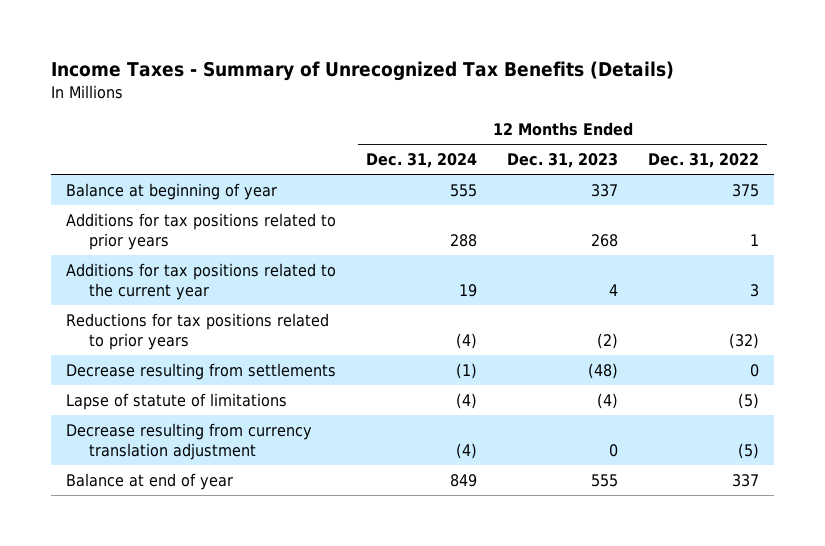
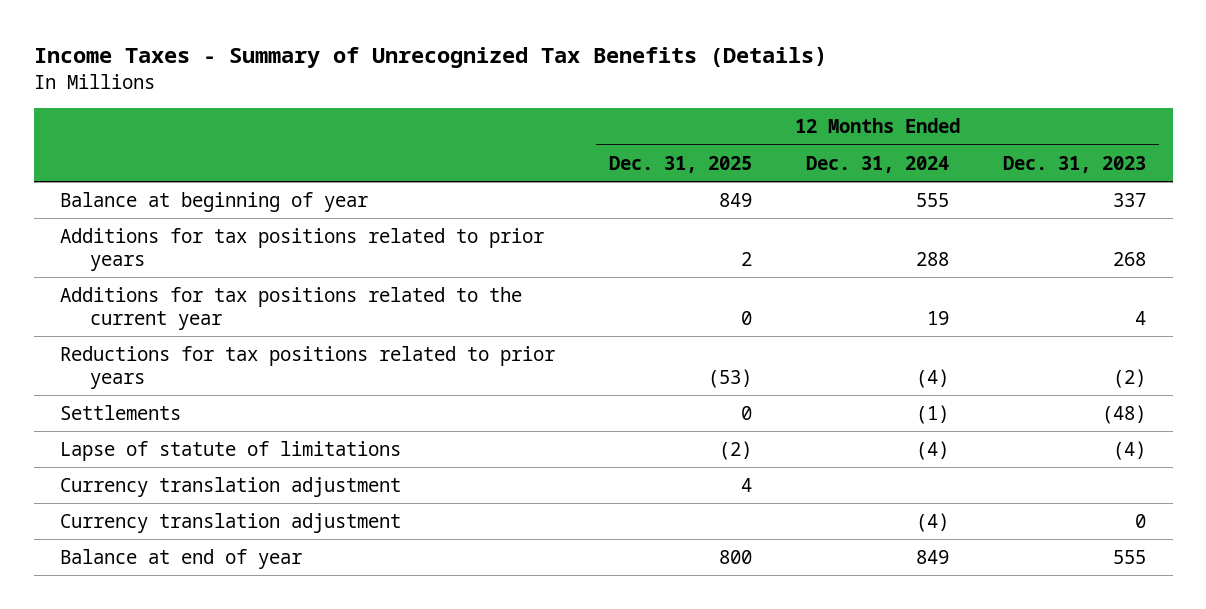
- | 12 Months Ended Dec. 31, 2024 | 12 Months Ended Dec. 31, 2023 | 12 Months Ended Dec. 31, 2022
+ | 12 Months Ended Dec. 31, 2025 | 12 Months Ended Dec. 31, 2024 | 12 Months Ended Dec. 31, 2023
- Decrease resulting from settlements | (1) | (48) | 0
+ Settlements | 0 | (1) | (48)
- Decrease resulting from currency translation adjustment | (4) | 0 | (5)
+ Currency translation adjustment | 4 | |
+ Currency translation adjustment | | (4) | 0

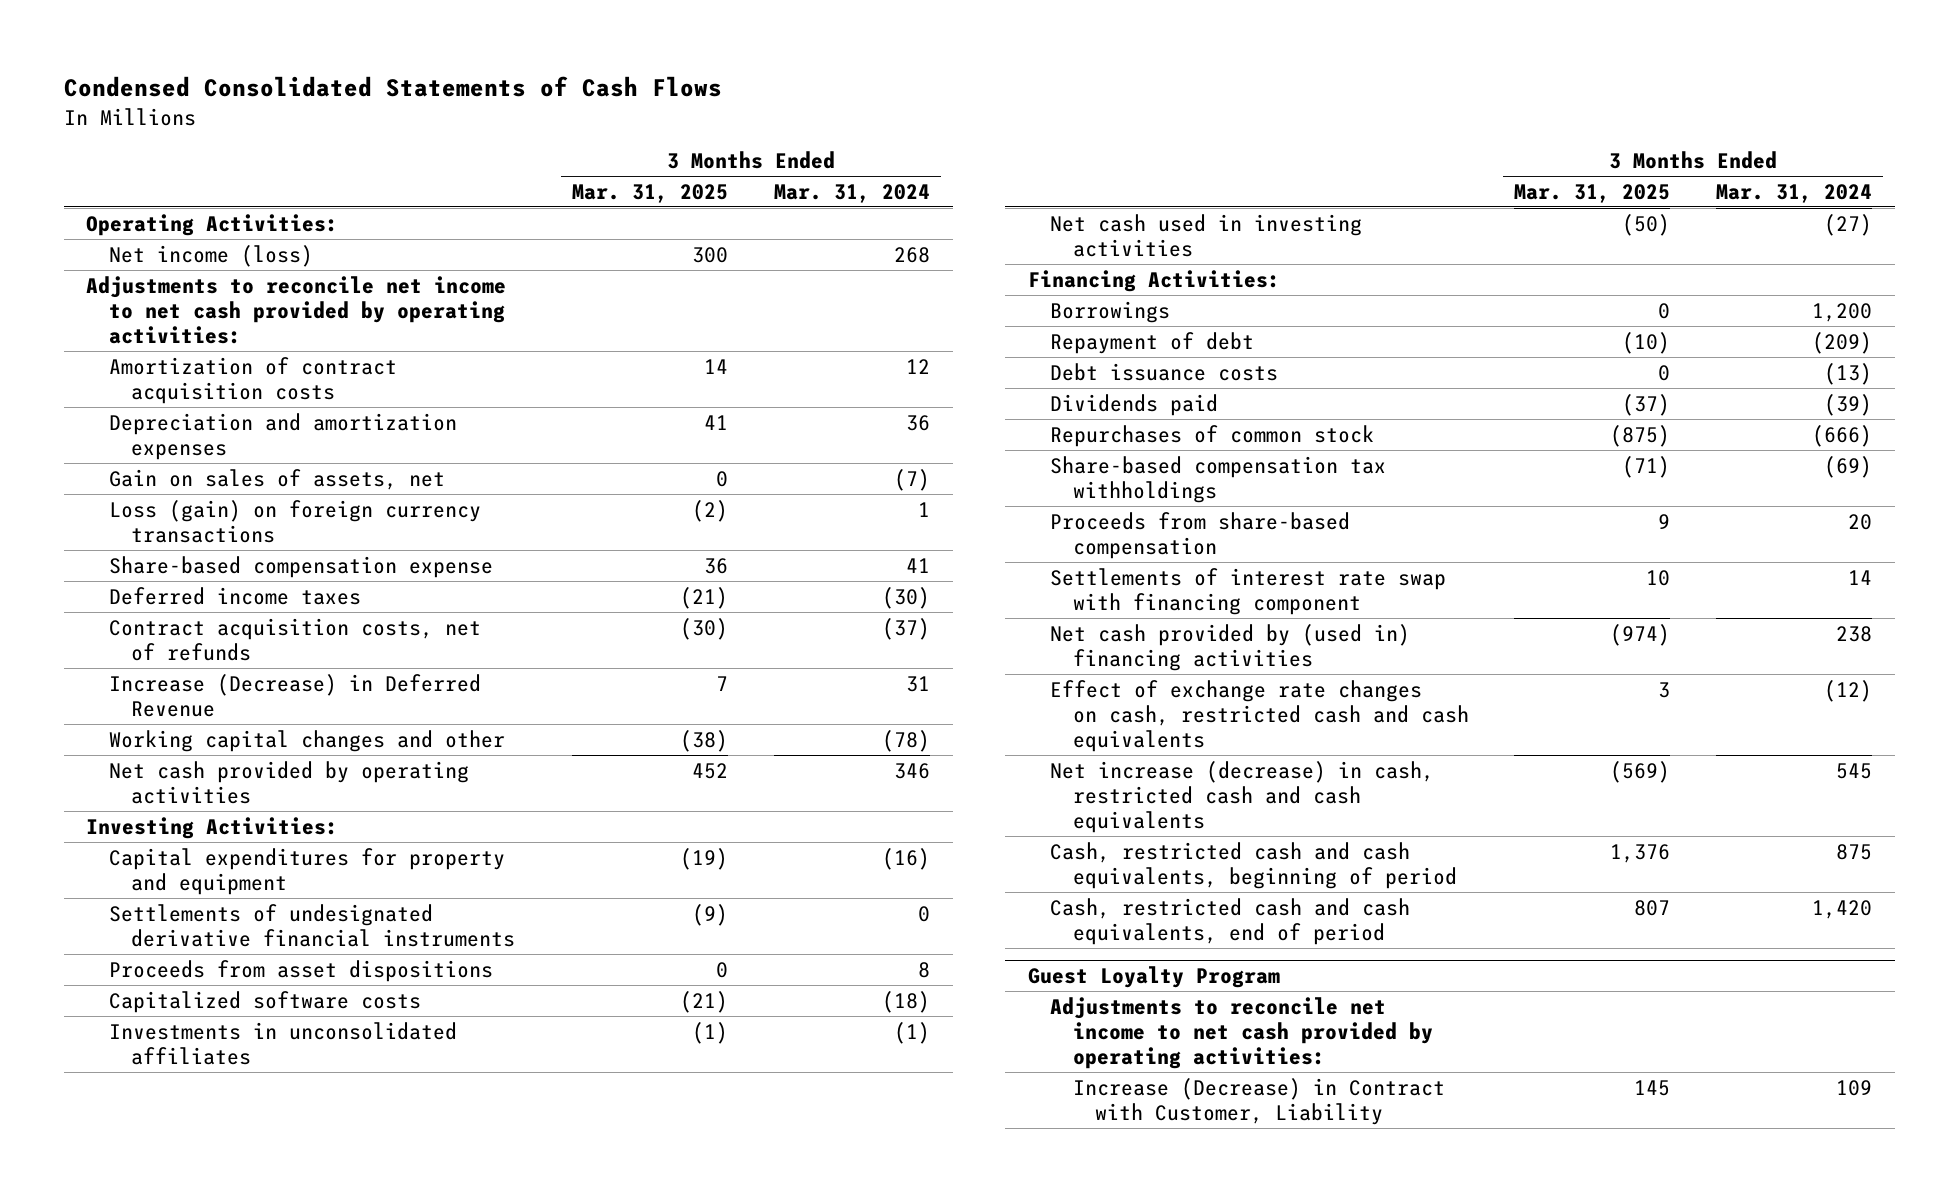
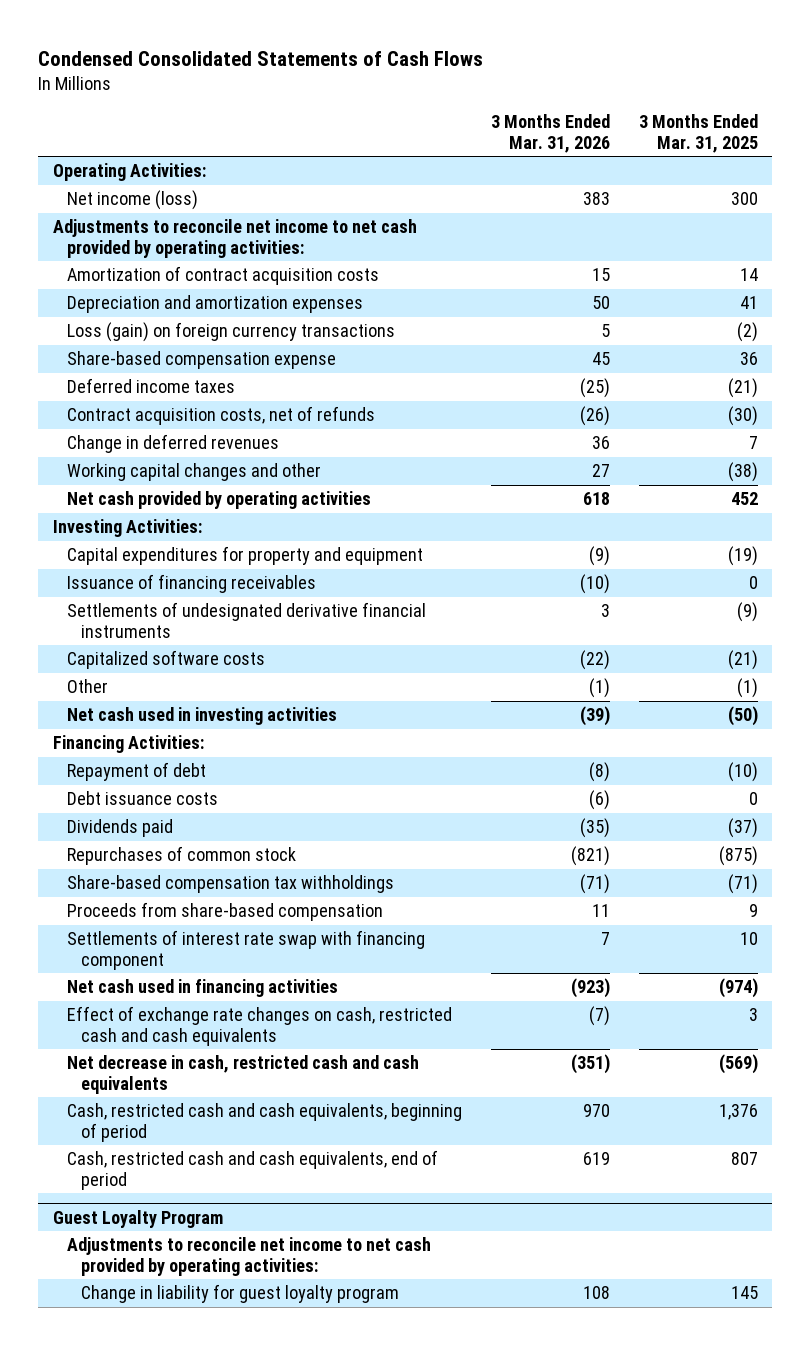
- | 3 Months Ended Mar. 31, 2025 | 3 Months Ended Mar. 31, 2024
+ | 3 Months Ended Mar. 31, 2026 | 3 Months Ended Mar. 31, 2025
- Gain on sales of assets, net | 0 | (7)
- Increase (Decrease) in Deferred Revenue | 7 | 31
+ Change in deferred revenues | 36 | 7
+ Issuance of financing receivables | (10) | 0
- Proceeds from asset dispositions | 0 | 8
- Investments in unconsolidated affiliates | (1) | (1)
+ Other | (1) | (1)
- Borrowings | 0 | 1,200
- Net cash provided by (used in) financing activities | (974) | 238
+ Net cash used in financing activities | (923) | (974)
- Net increase (decrease) in cash, restricted cash and cash equivalents | (569) | 545
+ Net decrease in cash, restricted cash and cash equivalents | (351) | (569)
@ Guest Loyalty Program
- Increase (Decrease) in Contract with Customer, Liability | 145 | 109
+ Change in liability for guest loyalty program | 108 | 145

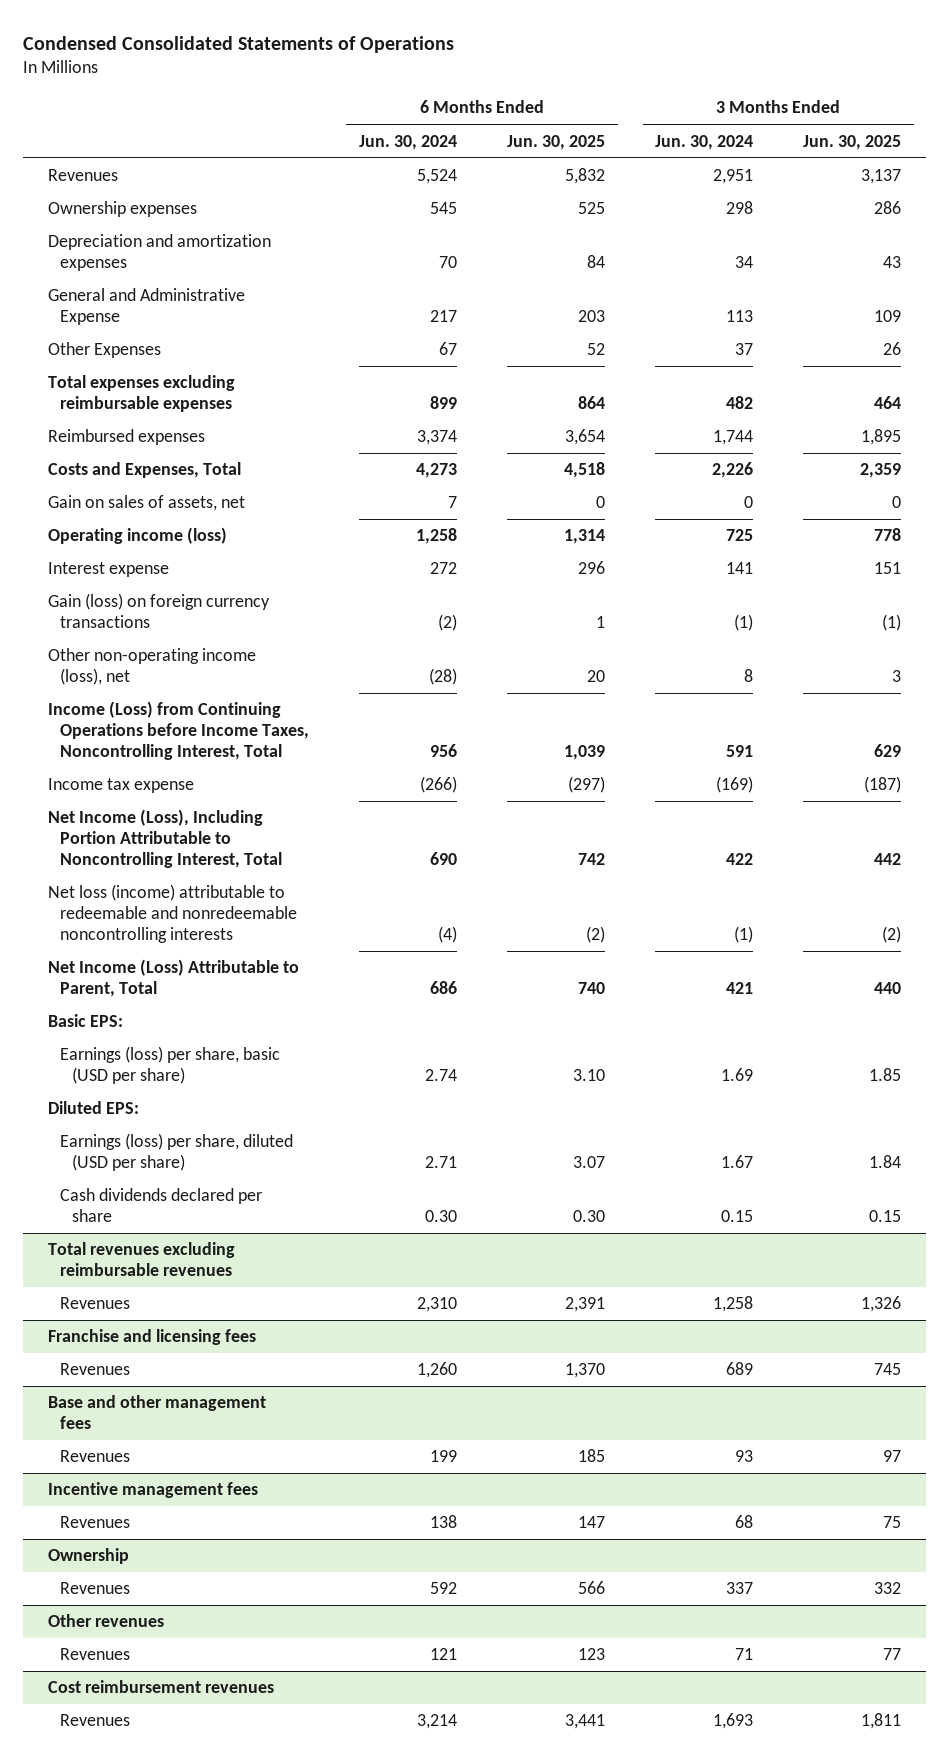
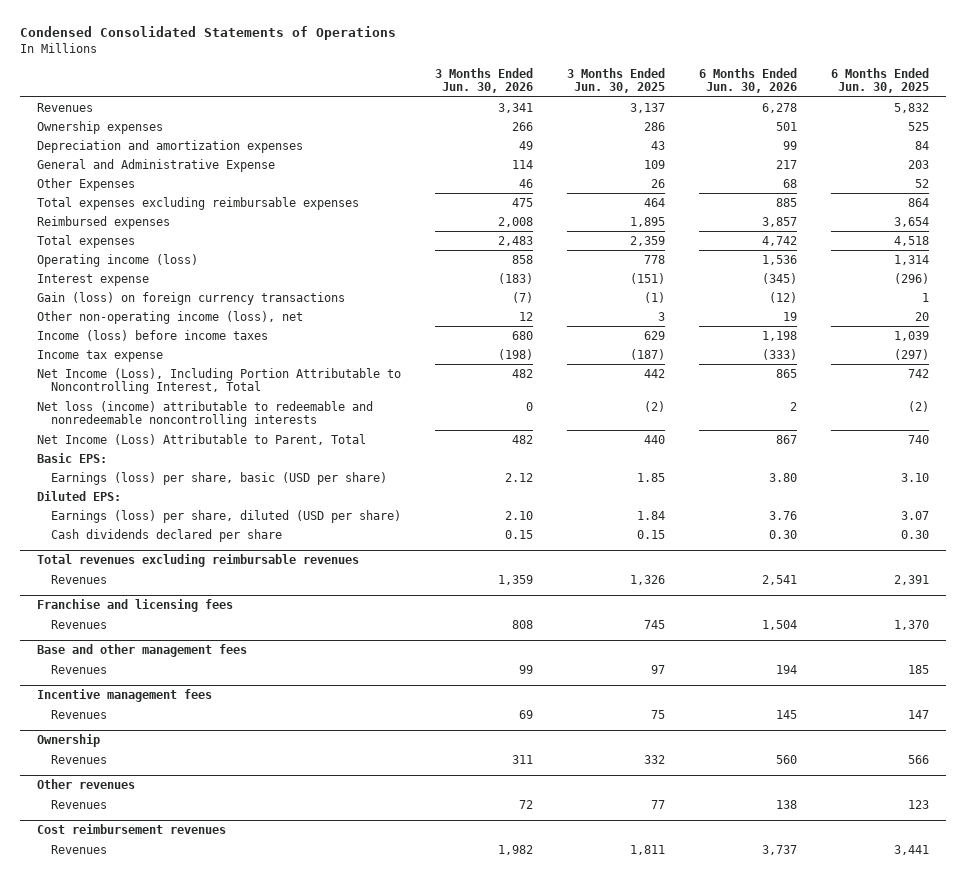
- | 6 Months Ended Jun. 30, 2024 | 6 Months Ended Jun. 30, 2025 | 3 Months Ended Jun. 30, 2024 | 3 Months Ended Jun. 30, 2025
+ | 3 Months Ended Jun. 30, 2026 | 3 Months Ended Jun. 30, 2025 | 6 Months Ended Jun. 30, 2026 | 6 Months Ended Jun. 30, 2025
- Costs and Expenses, Total | 4,273 | 4,518 | 2,226 | 2,359
- Gain on sales of assets, net | 7 | 0 | 0 | 0
+ Total expenses | 2,483 | 2,359 | 4,742 | 4,518
- Interest expense | 272 | 296 | 141 | 151
+ Interest expense | (183) | (151) | (345) | (296)
- Income (Loss) from Continuing Operations before Income Taxes, Noncontrolling Interest, Total | 956 | 1,039 | 591 | 629
+ Income (loss) before income taxes | 680 | 629 | 1,198 | 1,039

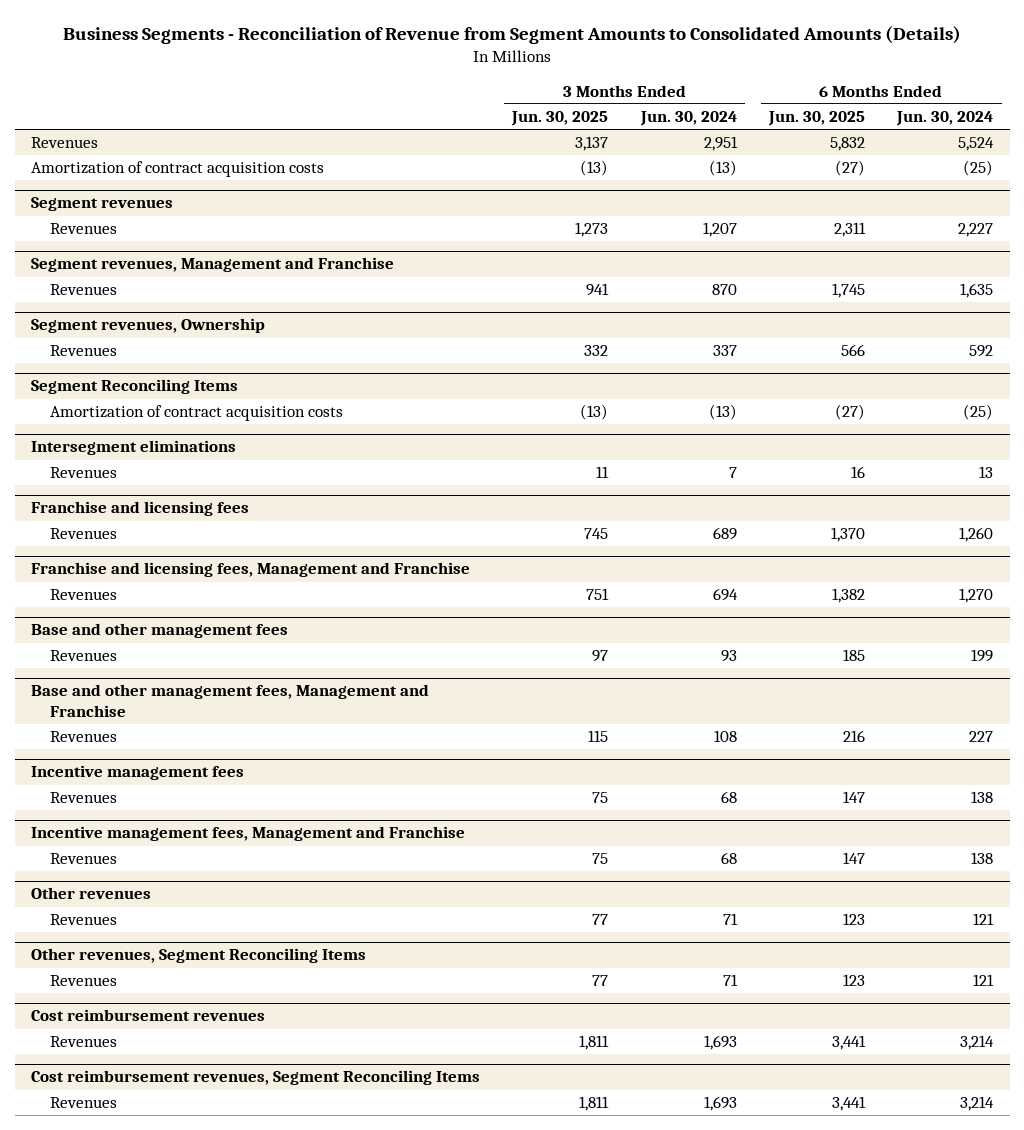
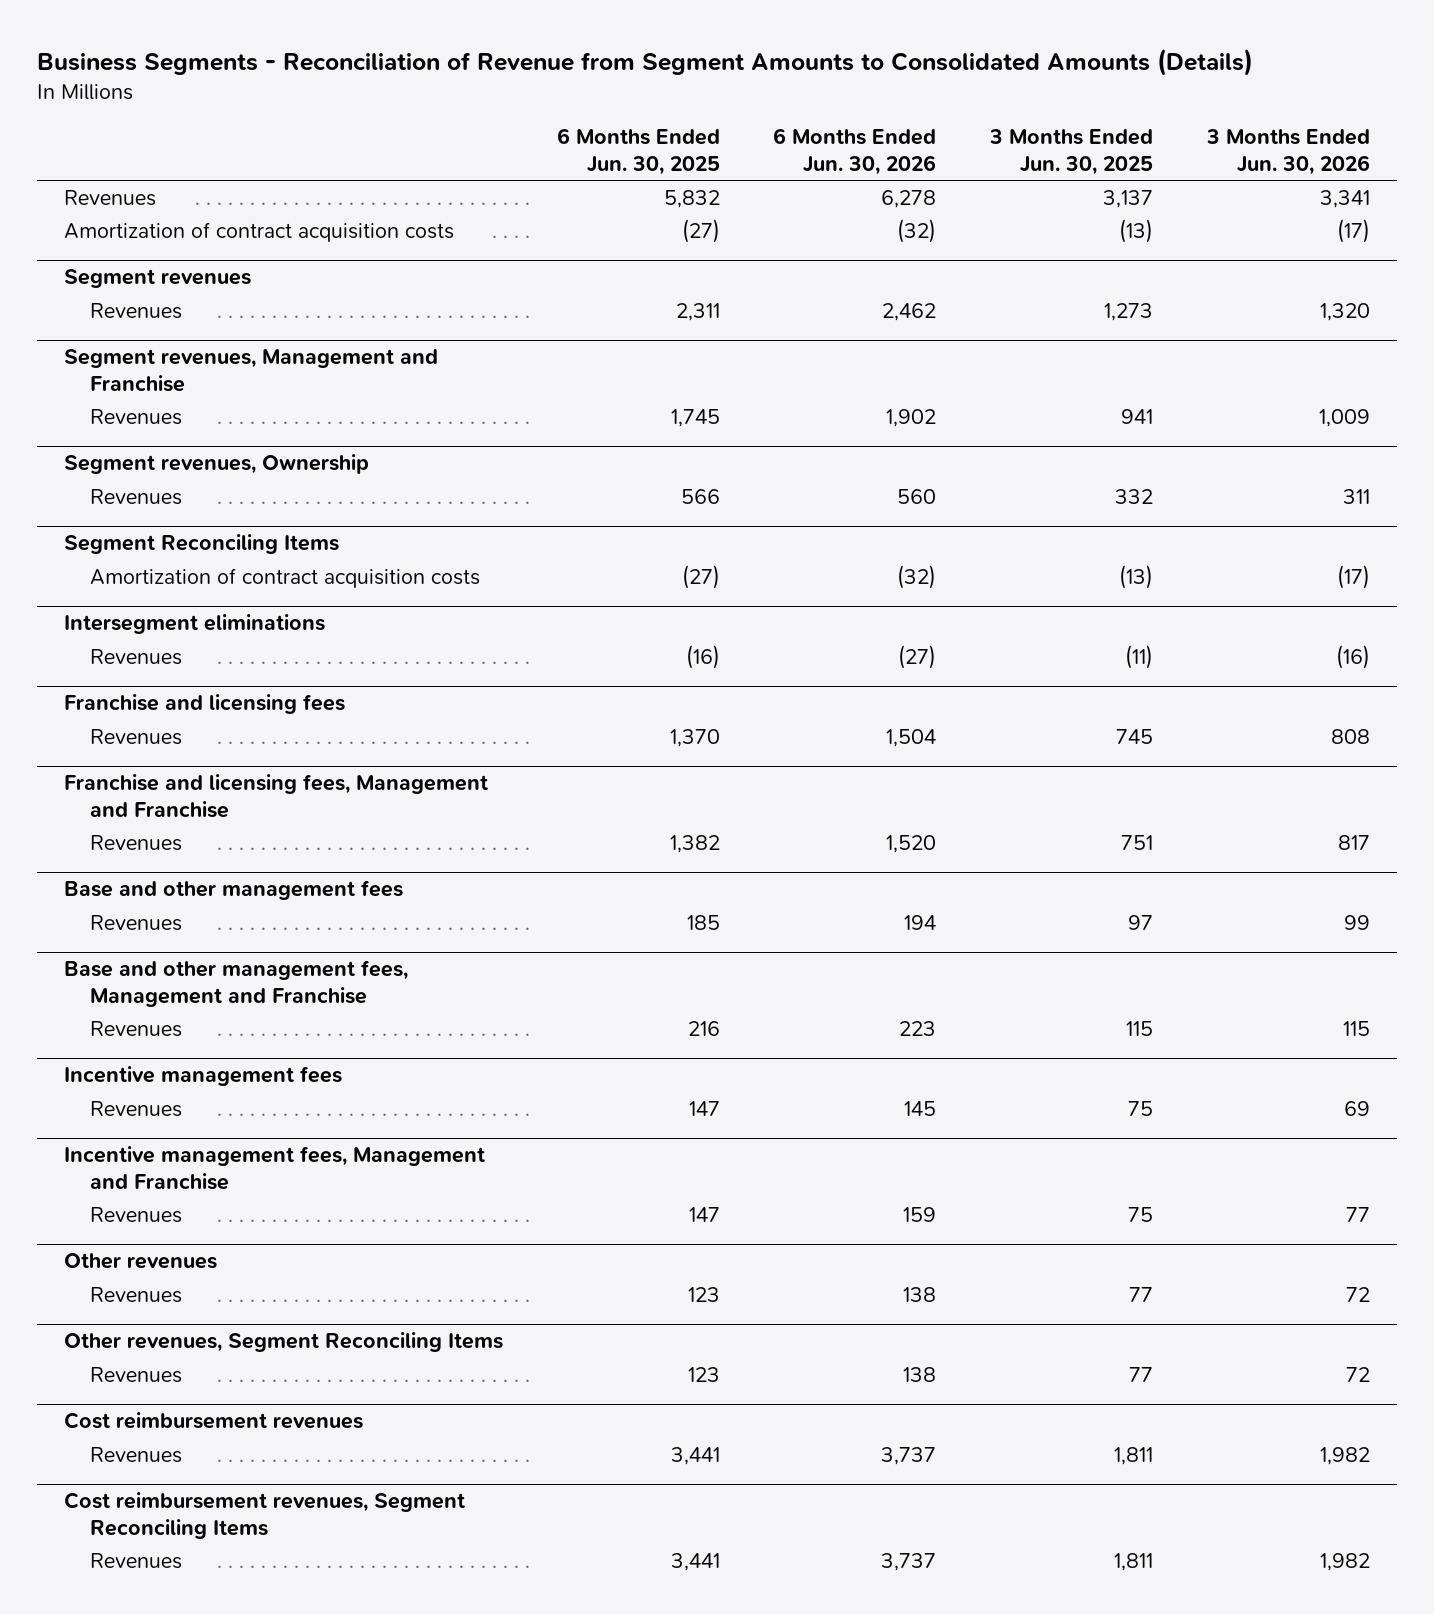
- | 3 Months Ended Jun. 30, 2025 | 3 Months Ended Jun. 30, 2024 | 6 Months Ended Jun. 30, 2025 | 6 Months Ended Jun. 30, 2024
+ | 6 Months Ended Jun. 30, 2025 | 6 Months Ended Jun. 30, 2026 | 3 Months Ended Jun. 30, 2025 | 3 Months Ended Jun. 30, 2026
@ Intersegment eliminations
- Revenues | 11 | 7 | 16 | 13
+ Revenues | (16) | (27) | (11) | (16)

